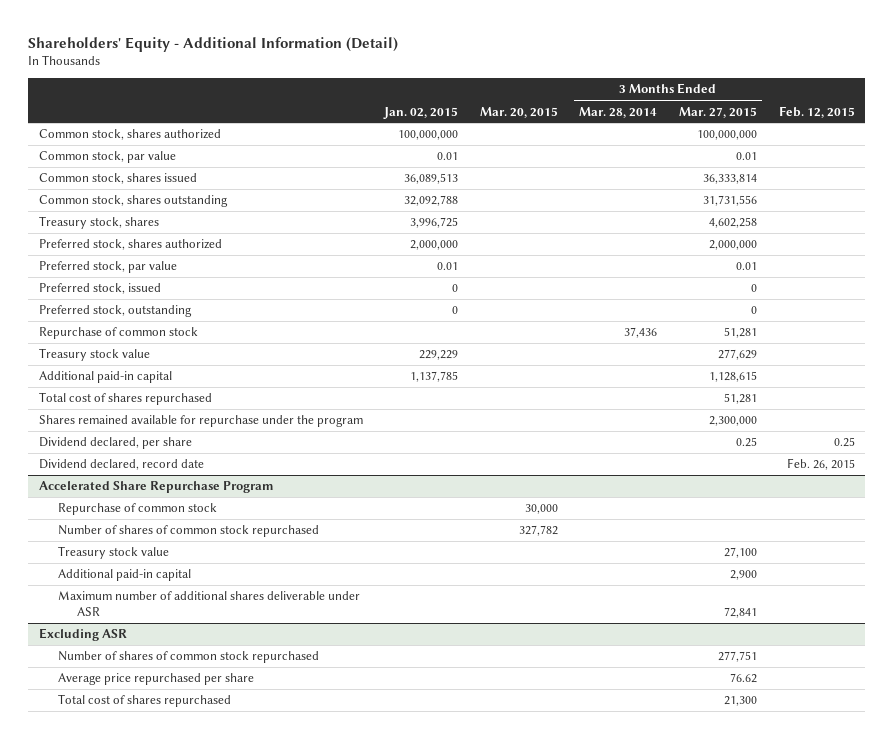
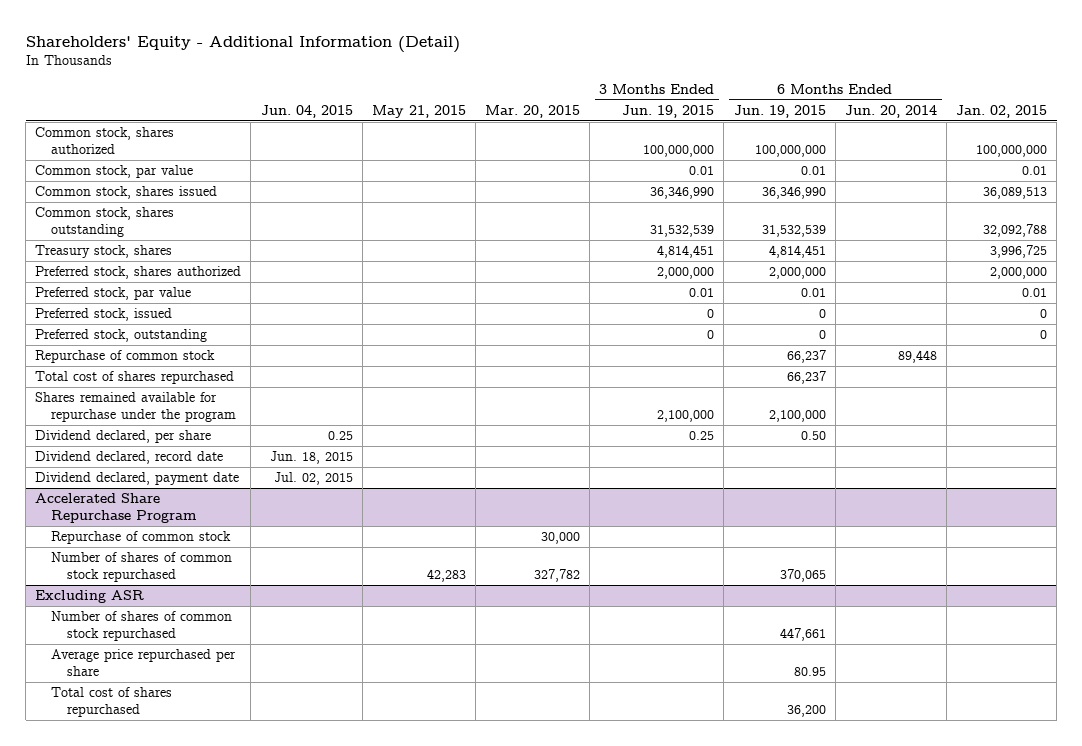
- | Jan. 02, 2015 | Mar. 20, 2015 | 3 Months Ended Mar. 28, 2014 | 3 Months Ended Mar. 27, 2015 | Feb. 12, 2015
+ | Jun. 04, 2015 | May 21, 2015 | Mar. 20, 2015 | 3 Months Ended Jun. 19, 2015 | 6 Months Ended Jun. 19, 2015 | 6 Months Ended Jun. 20, 2014 | Jan. 02, 2015
- Treasury stock value | 229,229 | | | 277,629 |
- Additional paid-in capital | 1,137,785 | | | 1,128,615 |
+ Dividend declared, payment date | Jul. 02, 2015 | | | | | |
@ Accelerated Share Repurchase Program
- Treasury stock value | | | | 27,100 |
- Additional paid-in capital | | | | 2,900 |
- Maximum number of additional shares deliverable under ASR | | | | 72,841 |

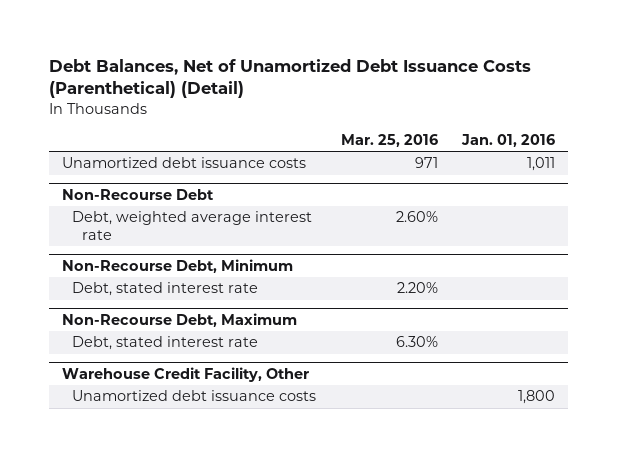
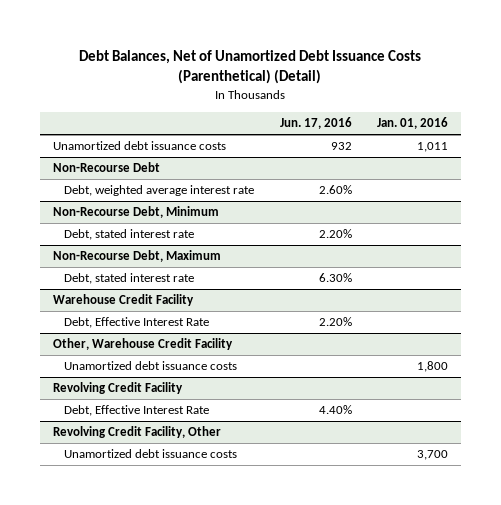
- | Mar. 25, 2016 | Jan. 01, 2016
+ | Jun. 17, 2016 | Jan. 01, 2016
- Warehouse Credit Facility, Other
+ Warehouse Credit Facility
+ Debt, Effective Interest Rate | 2.20% |
+ Other, Warehouse Credit Facility
+ Revolving Credit Facility
+ Debt, Effective Interest Rate | 4.40% |
+ Revolving Credit Facility, Other
+ Unamortized debt issuance costs | | 3,700

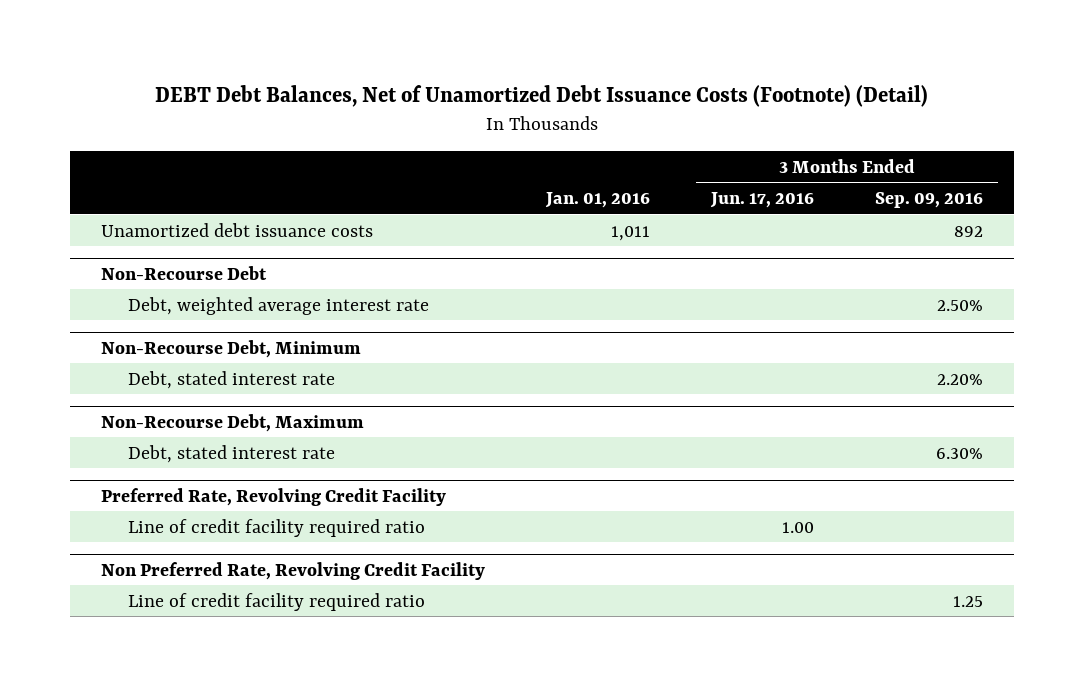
- Debt Balances, Net of Unamortized Debt Issuance Costs (Parenthetical) (Detail)
+ DEBT Debt Balances, Net of Unamortized Debt Issuance Costs (Footnote) (Detail)
- | Jun. 17, 2016 | Jan. 01, 2016
+ | Jan. 01, 2016 | 3 Months Ended Jun. 17, 2016 | 3 Months Ended Sep. 09, 2016
- Warehouse Credit Facility
- Debt, Effective Interest Rate | 2.20% |
- Other, Warehouse Credit Facility
- Unamortized debt issuance costs | | 1,800
- Revolving Credit Facility
- Debt, Effective Interest Rate | 4.40% |
- Revolving Credit Facility, Other
- Unamortized debt issuance costs | | 3,700
+ Preferred Rate, Revolving Credit Facility
+ Line of credit facility required ratio | | 1.00 |
+ Non Preferred Rate, Revolving Credit Facility
+ Line of credit facility required ratio | | | 1.25

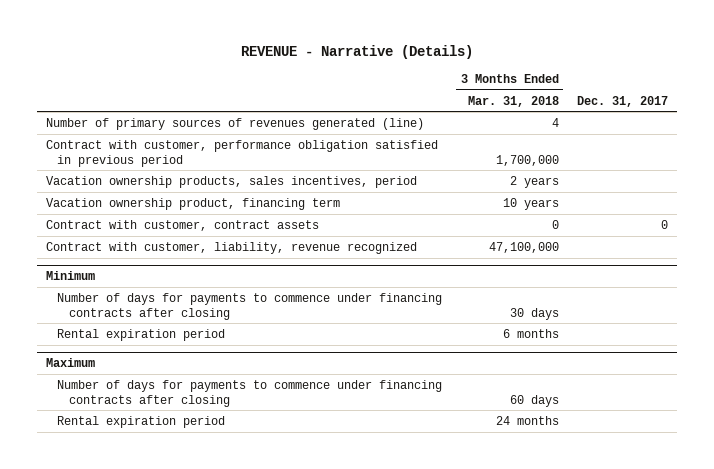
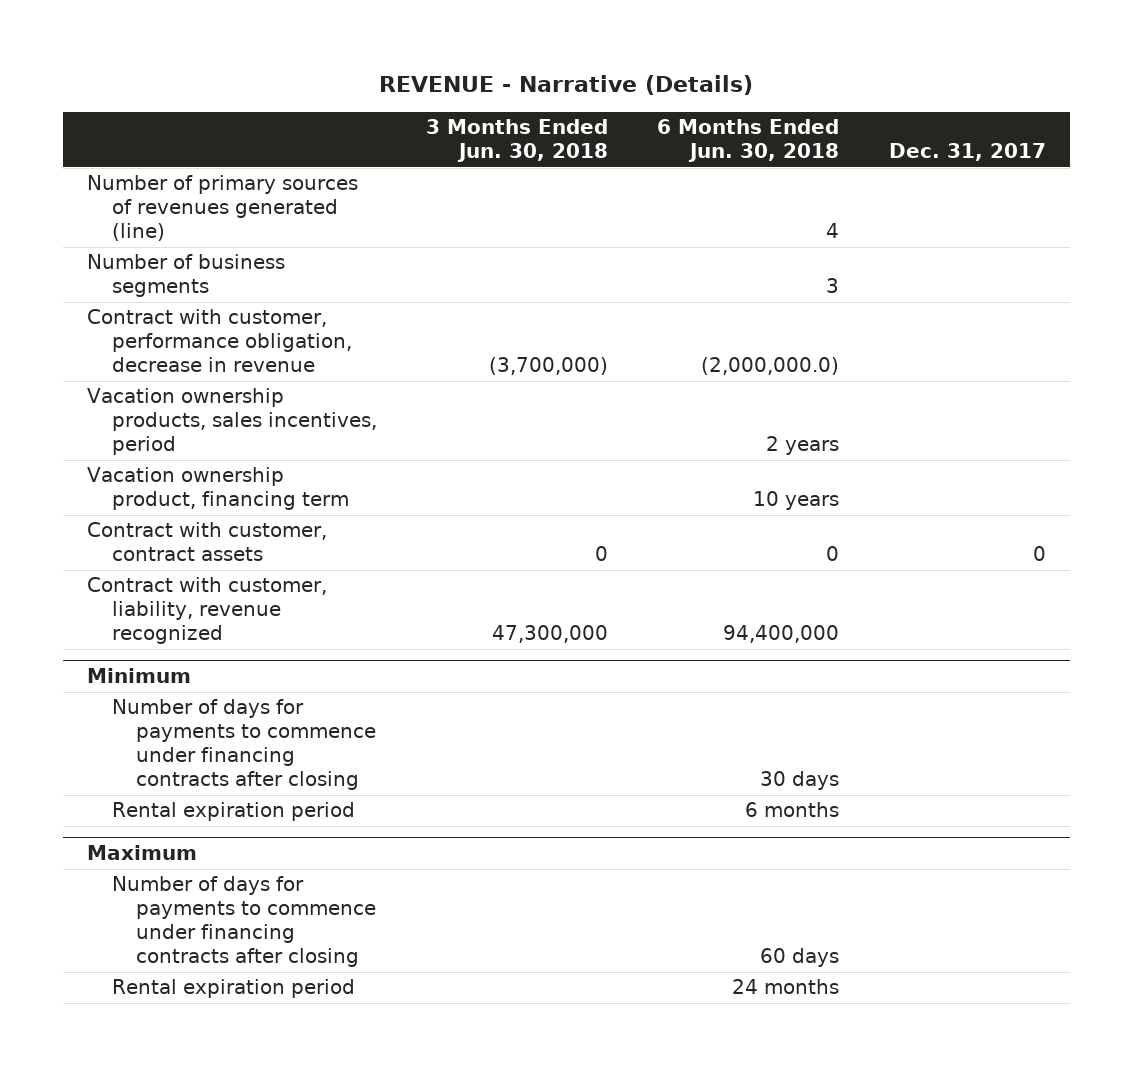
- | 3 Months Ended Mar. 31, 2018 | Dec. 31, 2017
+ | 3 Months Ended Jun. 30, 2018 | 6 Months Ended Jun. 30, 2018 | Dec. 31, 2017
- Contract with customer, performance obligation satisfied in previous period | 1,700,000 |
+ Number of business segments | | 3 |
+ Contract with customer, performance obligation, decrease in revenue | (3,700,000) | (2,000,000.0) |

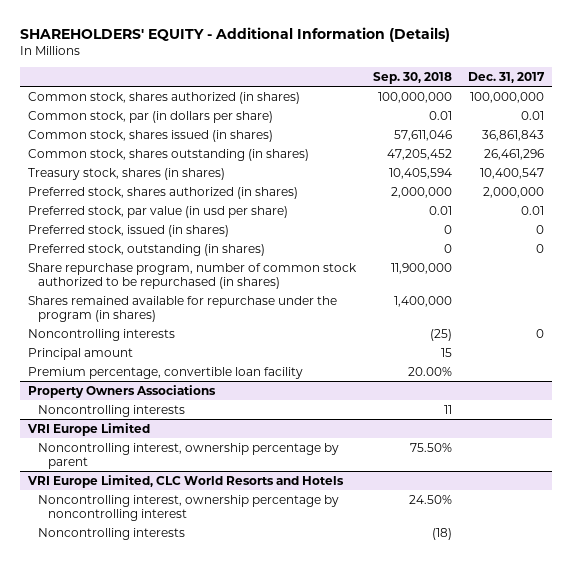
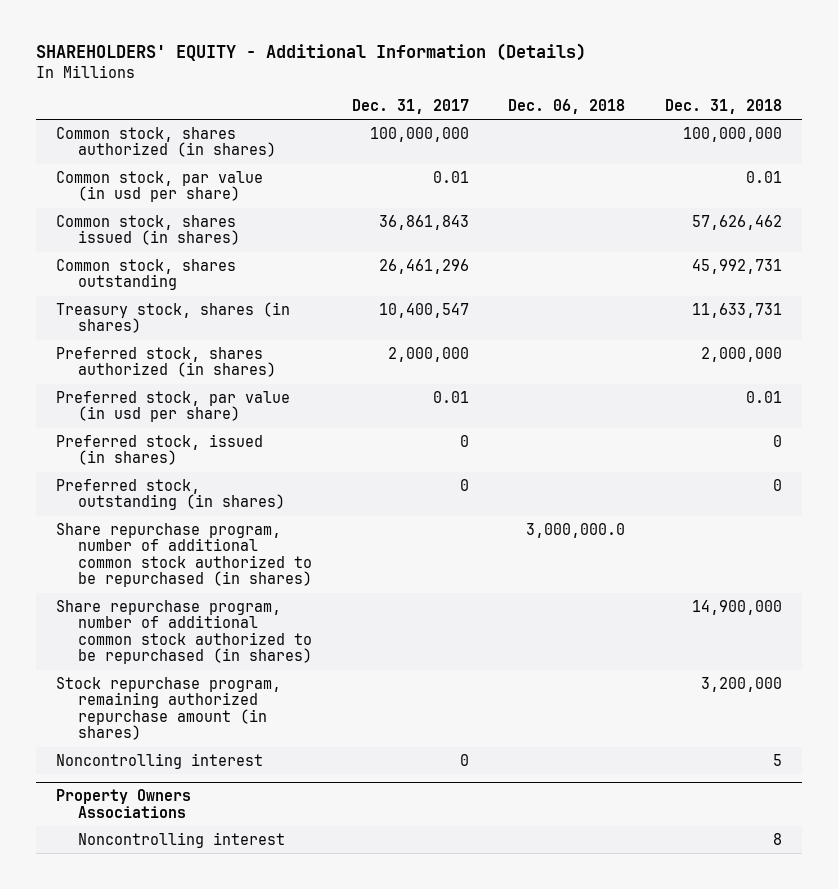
- | Sep. 30, 2018 | Dec. 31, 2017
+ | Dec. 31, 2017 | Dec. 06, 2018 | Dec. 31, 2018
- Common stock, par (in dollars per share) | 0.01 | 0.01
+ Common stock, par value (in usd per share) | 0.01 | | 0.01
- Common stock, shares outstanding (in shares) | 47,205,452 | 26,461,296
+ Common stock, shares outstanding | 26,461,296 | | 45,992,731
- Share repurchase program, number of common stock authorized to be repurchased (in shares) | 11,900,000 |
- Shares remained available for repurchase under the program (in shares) | 1,400,000 |
- Noncontrolling interests | (25) | 0
- Principal amount | 15 |
- Premium percentage, convertible loan facility | 20.00% |
+ Share repurchase program, number of additional common stock authorized to be repurchased (in shares) | | 3,000,000.0 |
+ Share repurchase program, number of additional common stock authorized to be repurchased (in shares) | | | 14,900,000
+ Stock repurchase program, remaining authorized repurchase amount (in shares) | | | 3,200,000
+ Noncontrolling interest | 0 | | 5
@ Property Owners Associations
- Noncontrolling interests | 11 |
- VRI Europe Limited
- Noncontrolling interest, ownership percentage by parent | 75.50% |
- VRI Europe Limited, CLC World Resorts and Hotels
- Noncontrolling interest, ownership percentage by noncontrolling interest | 24.50% |
- Noncontrolling interests | (18) |
@ Property Owners Associations
+ Noncontrolling interest | | | 8

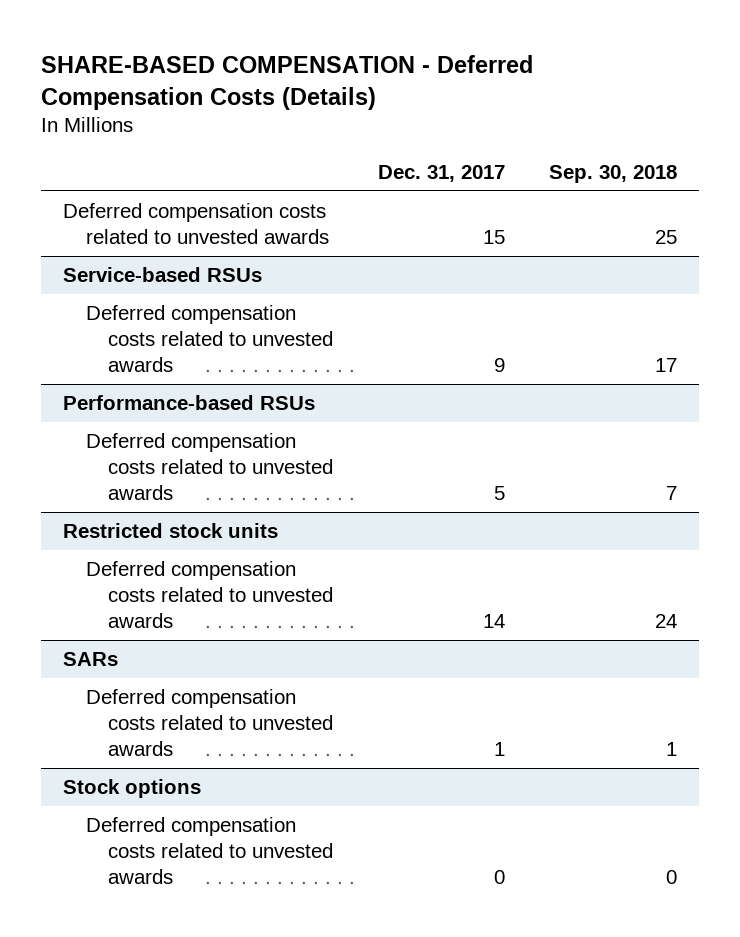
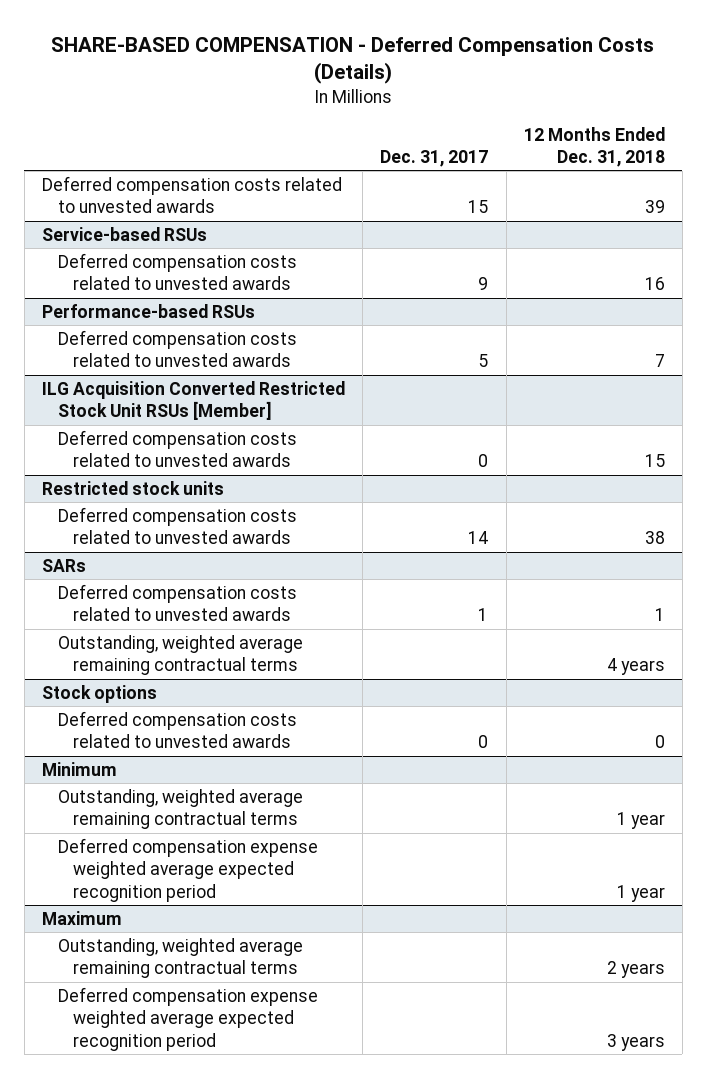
- | Dec. 31, 2017 | Sep. 30, 2018
+ | Dec. 31, 2017 | 12 Months Ended Dec. 31, 2018
+ ILG Acquisition Converted Restricted Stock Unit RSUs [Member]
+ Deferred compensation costs related to unvested awards | 0 | 15
@ SARs
+ Outstanding, weighted average remaining contractual terms | | 4 years
+ Minimum
+ Outstanding, weighted average remaining contractual terms | | 1 year
+ Deferred compensation expense weighted average expected recognition period | | 1 year
+ Maximum
+ Outstanding, weighted average remaining contractual terms | | 2 years
+ Deferred compensation expense weighted average expected recognition period | | 3 years

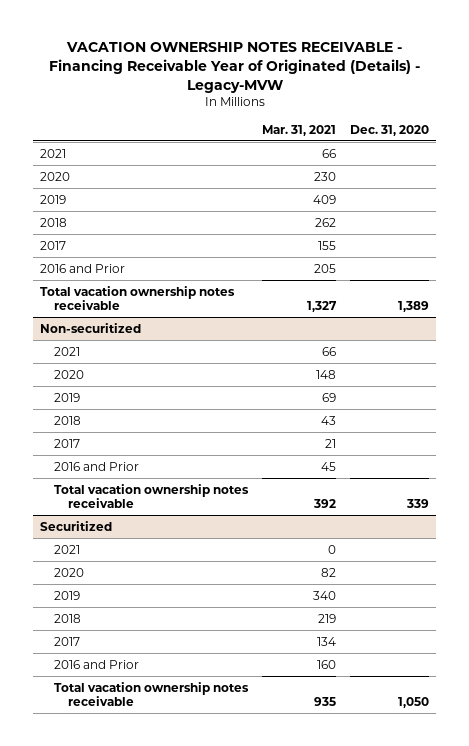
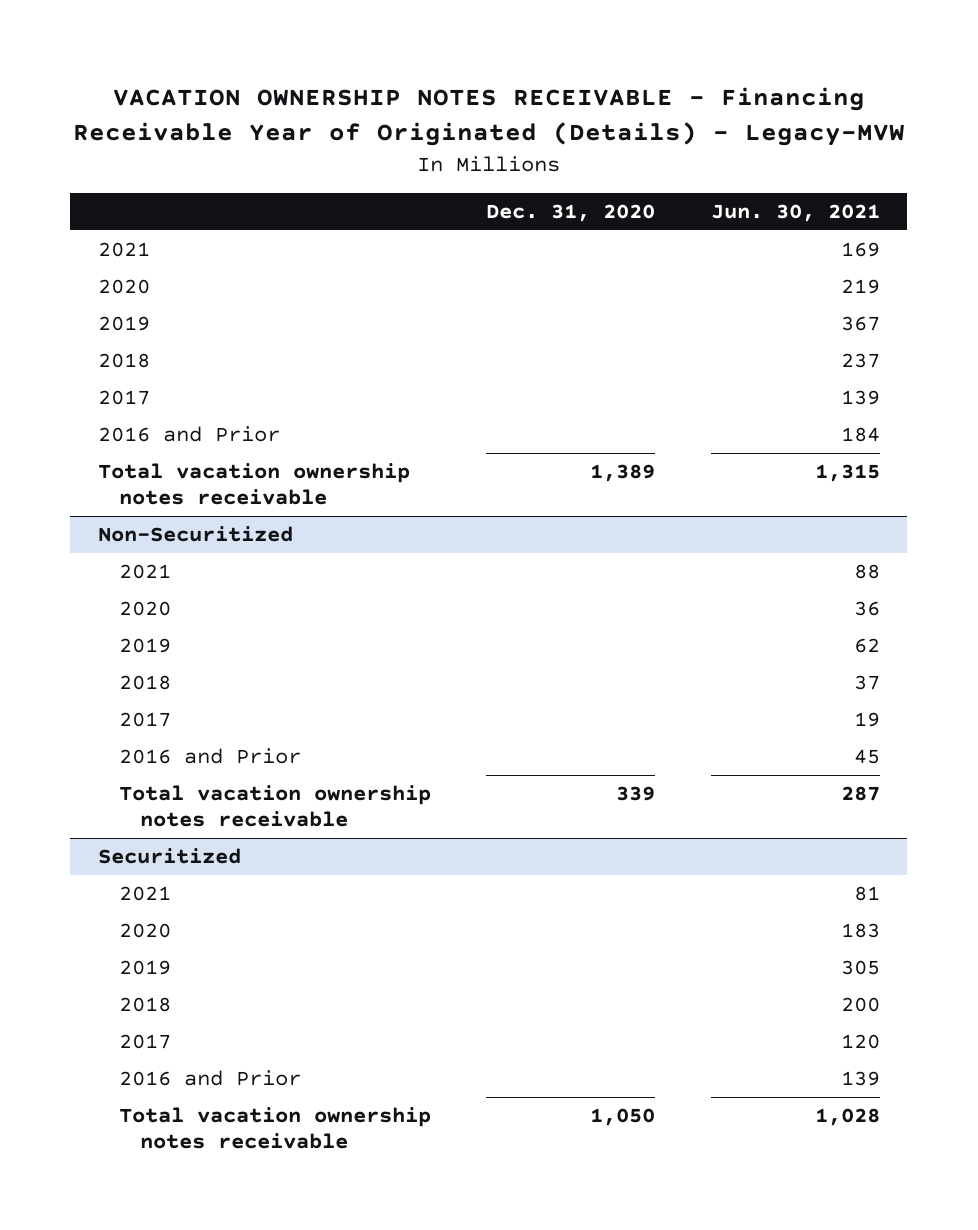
- | Mar. 31, 2021 | Dec. 31, 2020
+ | Dec. 31, 2020 | Jun. 30, 2021
- Non-securitized
+ Non-Securitized

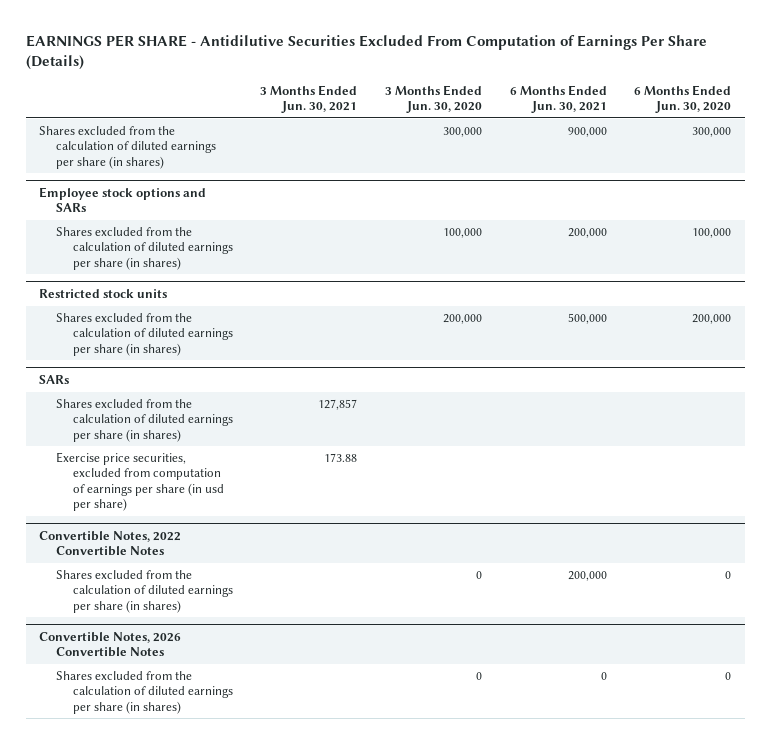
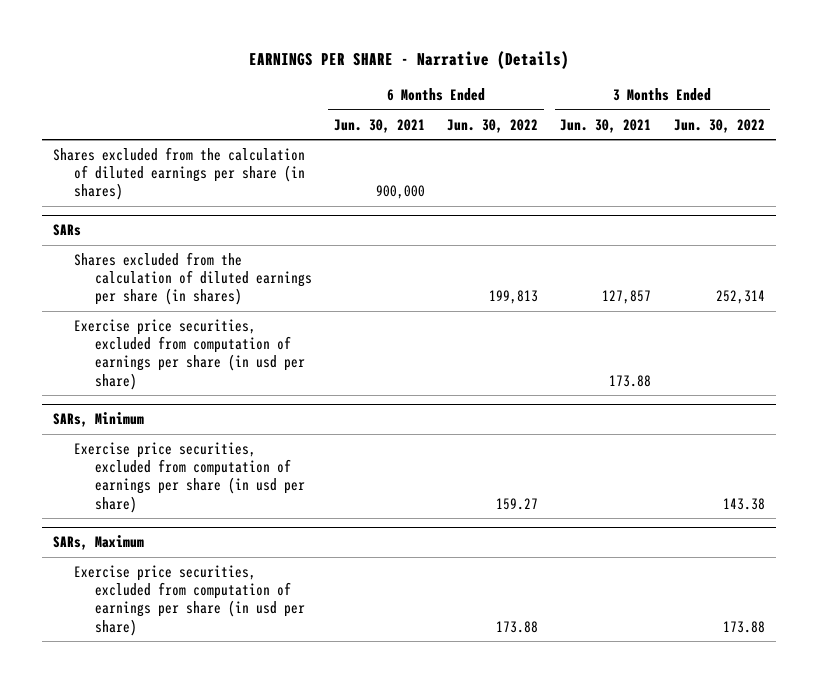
- EARNINGS PER SHARE - Antidilutive Securities Excluded From Computation of Earnings Per Share (Details)
+ EARNINGS PER SHARE - Narrative (Details)
- | 3 Months Ended Jun. 30, 2021 | 3 Months Ended Jun. 30, 2020 | 6 Months Ended Jun. 30, 2021 | 6 Months Ended Jun. 30, 2020
+ | 6 Months Ended Jun. 30, 2021 | 6 Months Ended Jun. 30, 2022 | 3 Months Ended Jun. 30, 2021 | 3 Months Ended Jun. 30, 2022
- Employee stock options and SARs
- Shares excluded from the calculation of diluted earnings per share (in shares) | | 100,000 | 200,000 | 100,000
- Restricted stock units
- Shares excluded from the calculation of diluted earnings per share (in shares) | | 200,000 | 500,000 | 200,000
- Convertible Notes, 2022 Convertible Notes
- Shares excluded from the calculation of diluted earnings per share (in shares) | | 0 | 200,000 | 0
- Convertible Notes, 2026 Convertible Notes
- Shares excluded from the calculation of diluted earnings per share (in shares) | | 0 | 0 | 0
+ SARs, Minimum
+ Exercise price securities, excluded from computation of earnings per share (in usd per share) | | 159.27 | | 143.38
+ SARs, Maximum
+ Exercise price securities, excluded from computation of earnings per share (in usd per share) | | 173.88 | | 173.88

